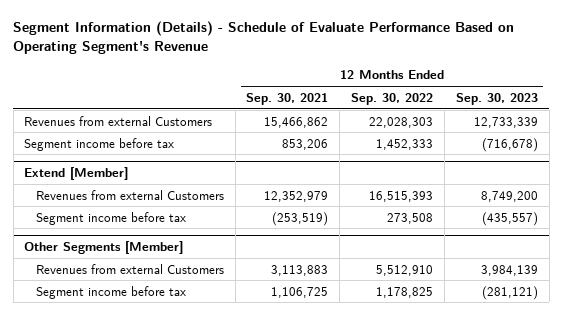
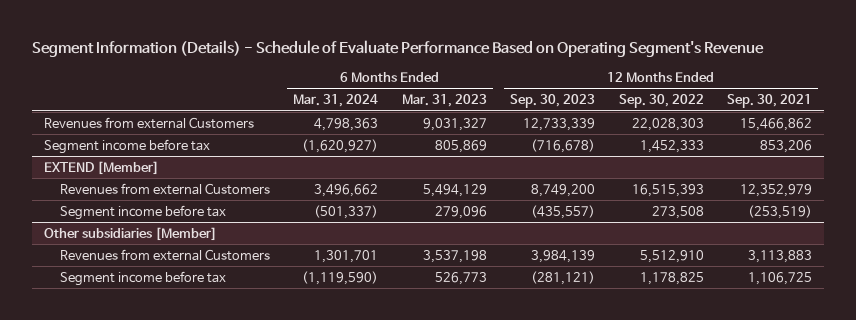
- | 12 Months Ended Sep. 30, 2021 | 12 Months Ended Sep. 30, 2022 | 12 Months Ended Sep. 30, 2023
+ | 6 Months Ended Mar. 31, 2024 | 6 Months Ended Mar. 31, 2023 | 12 Months Ended Sep. 30, 2023 | 12 Months Ended Sep. 30, 2022 | 12 Months Ended Sep. 30, 2021
- Extend [Member]
+ EXTEND [Member]
- Other Segments [Member]
+ Other subsidiaries [Member]

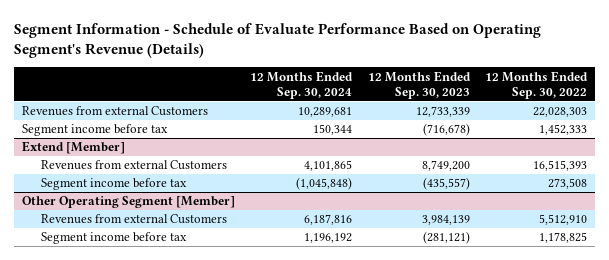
- Segment Information (Details) - Schedule of Evaluate Performance Based on Operating Segment's Revenue
+ Segment Information - Schedule of Evaluate Performance Based on Operating Segment's Revenue (Details)
- | 6 Months Ended Mar. 31, 2024 | 6 Months Ended Mar. 31, 2023 | 12 Months Ended Sep. 30, 2023 | 12 Months Ended Sep. 30, 2022 | 12 Months Ended Sep. 30, 2021
+ | 12 Months Ended Sep. 30, 2024 | 12 Months Ended Sep. 30, 2023 | 12 Months Ended Sep. 30, 2022
- EXTEND [Member]
+ Extend [Member]
- Other subsidiaries [Member]
+ Other Operating Segment [Member]

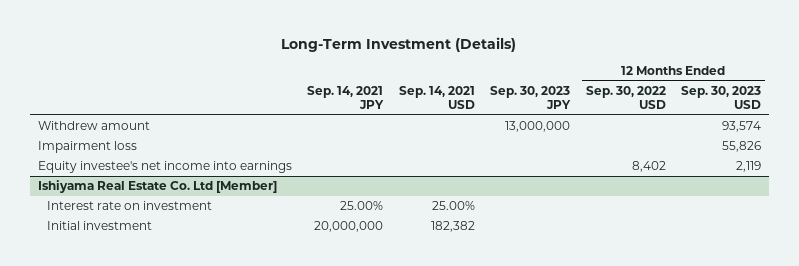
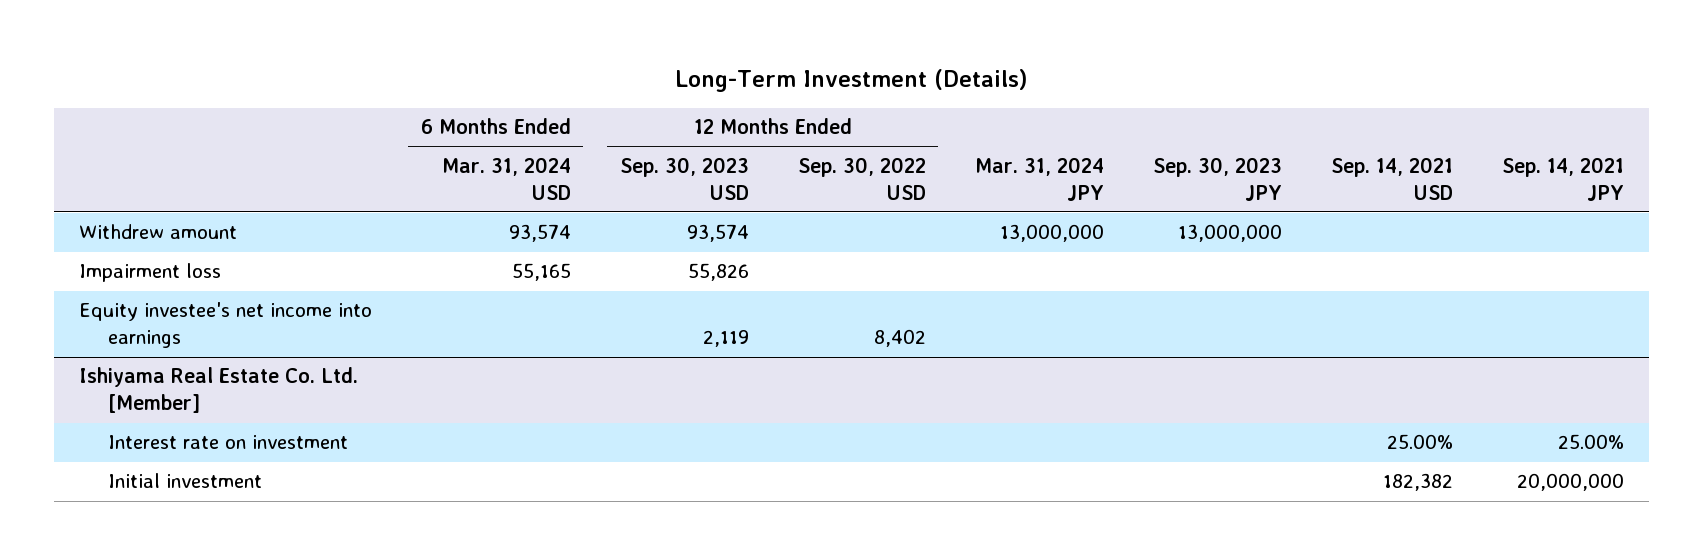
- | Sep. 14, 2021 JPY | Sep. 14, 2021 USD | Sep. 30, 2023 JPY | 12 Months Ended Sep. 30, 2022 USD | 12 Months Ended Sep. 30, 2023 USD
+ | 6 Months Ended Mar. 31, 2024 USD | 12 Months Ended Sep. 30, 2023 USD | 12 Months Ended Sep. 30, 2022 USD | Mar. 31, 2024 JPY | Sep. 30, 2023 JPY | Sep. 14, 2021 USD | Sep. 14, 2021 JPY
- Ishiyama Real Estate Co. Ltd [Member]
+ Ishiyama Real Estate Co. Ltd. [Member]

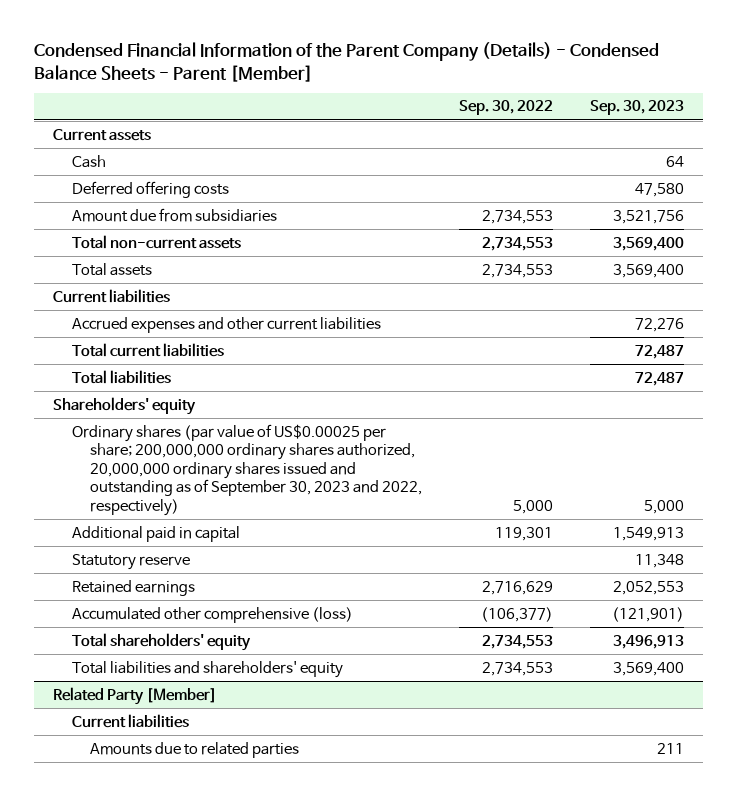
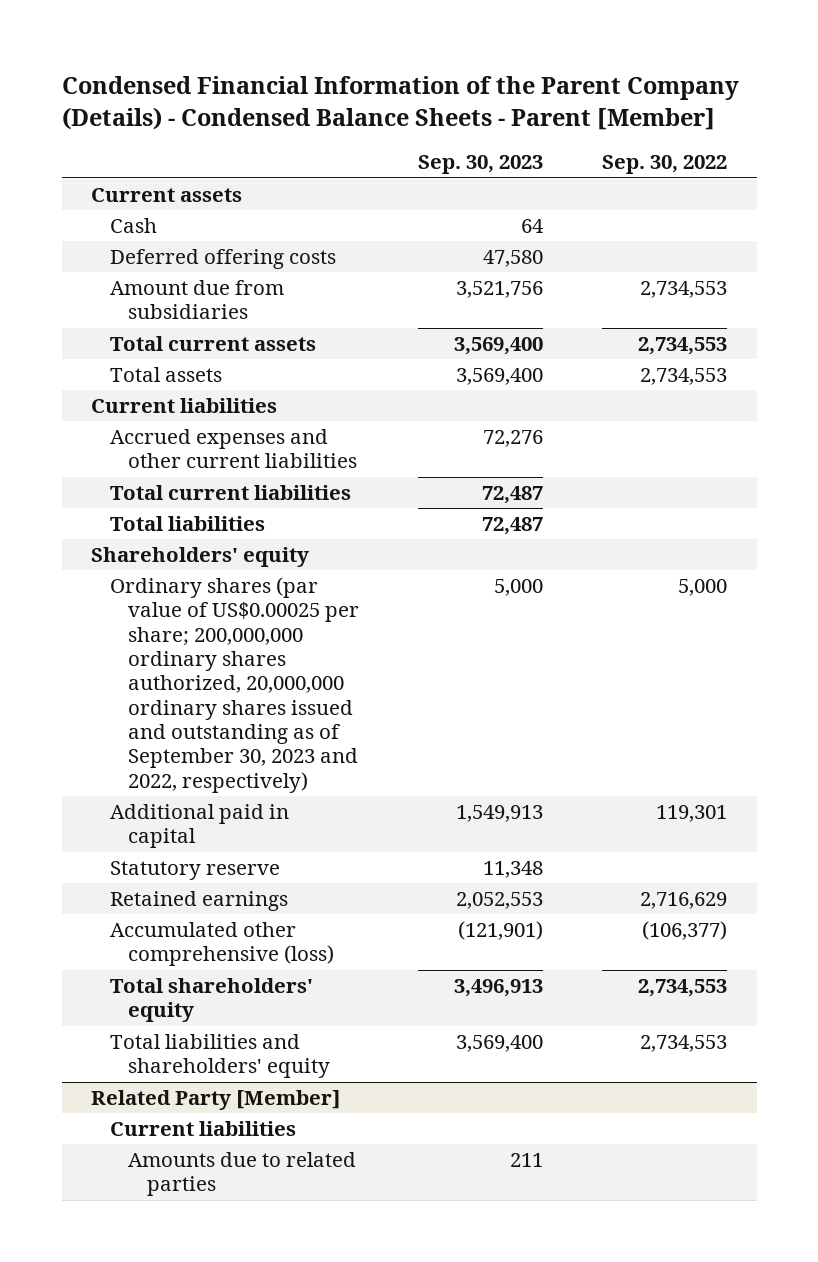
- | Sep. 30, 2022 | Sep. 30, 2023
+ | Sep. 30, 2023 | Sep. 30, 2022
- Total non-current assets | 2,734,553 | 3,569,400
+ Total current assets | 3,569,400 | 2,734,553

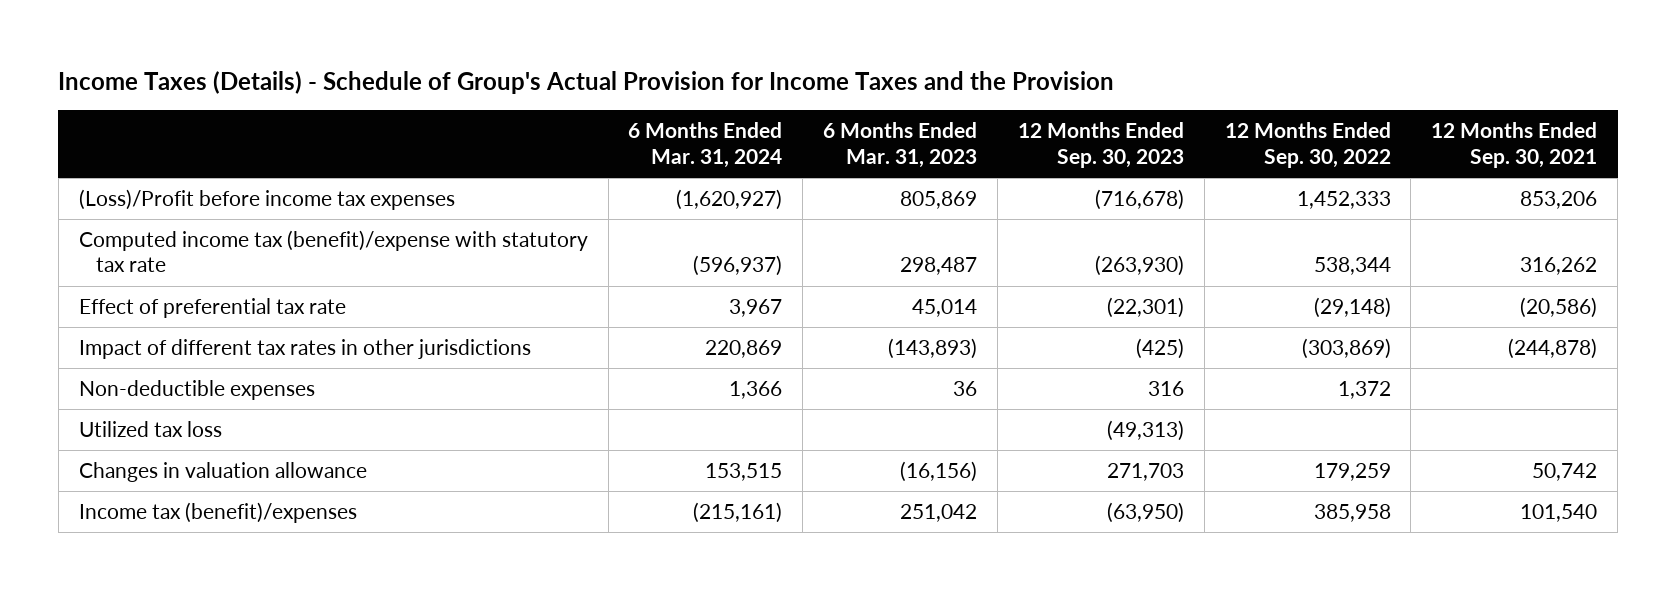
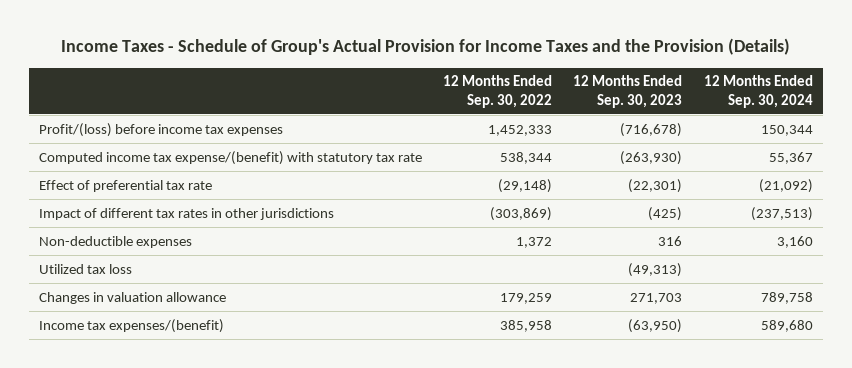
- Income Taxes (Details) - Schedule of Group's Actual Provision for Income Taxes and the Provision
+ Income Taxes - Schedule of Group's Actual Provision for Income Taxes and the Provision (Details)
- | 6 Months Ended Mar. 31, 2024 | 6 Months Ended Mar. 31, 2023 | 12 Months Ended Sep. 30, 2023 | 12 Months Ended Sep. 30, 2022 | 12 Months Ended Sep. 30, 2021
+ | 12 Months Ended Sep. 30, 2022 | 12 Months Ended Sep. 30, 2023 | 12 Months Ended Sep. 30, 2024
- (Loss)/Profit before income tax expenses | (1,620,927) | 805,869 | (716,678) | 1,452,333 | 853,206
- Computed income tax (benefit)/expense with statutory tax rate | (596,937) | 298,487 | (263,930) | 538,344 | 316,262
+ Profit/(loss) before income tax expenses | 1,452,333 | (716,678) | 150,344
+ Computed income tax expense/(benefit) with statutory tax rate | 538,344 | (263,930) | 55,367
- Income tax (benefit)/expenses | (215,161) | 251,042 | (63,950) | 385,958 | 101,540
+ Income tax expenses/(benefit) | 385,958 | (63,950) | 589,680

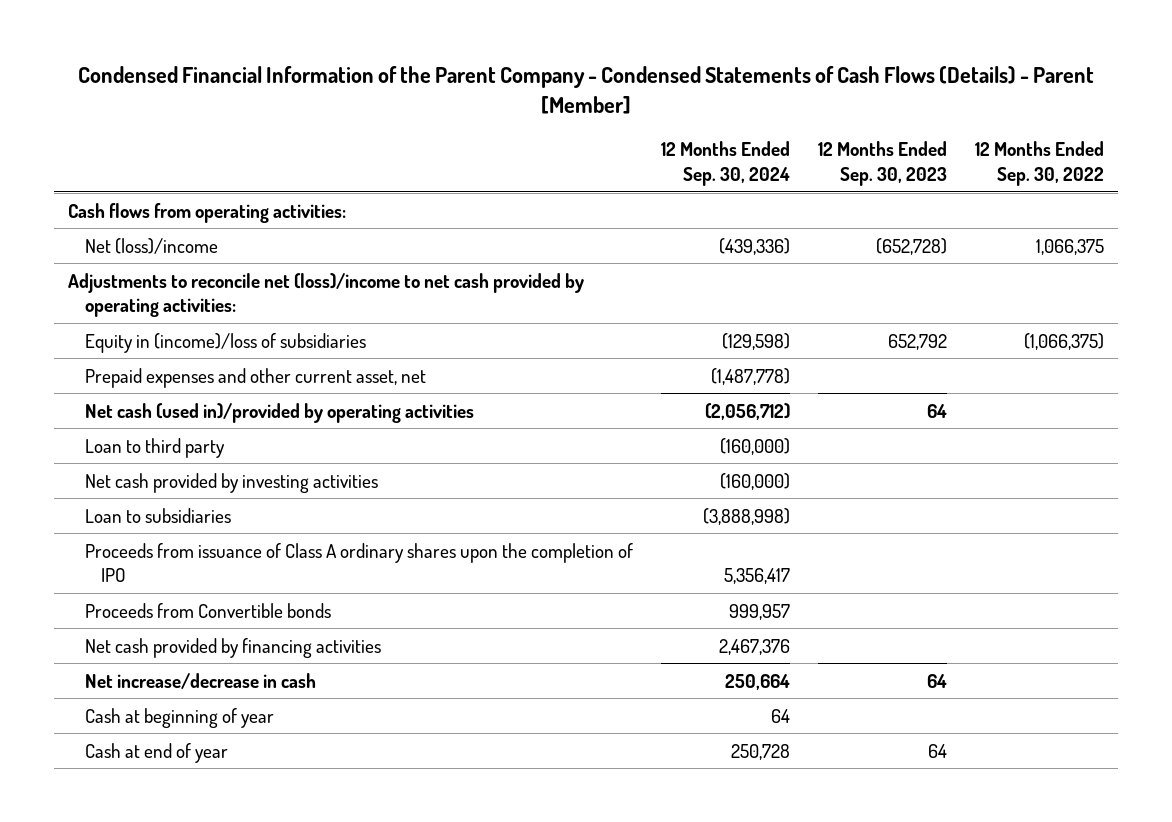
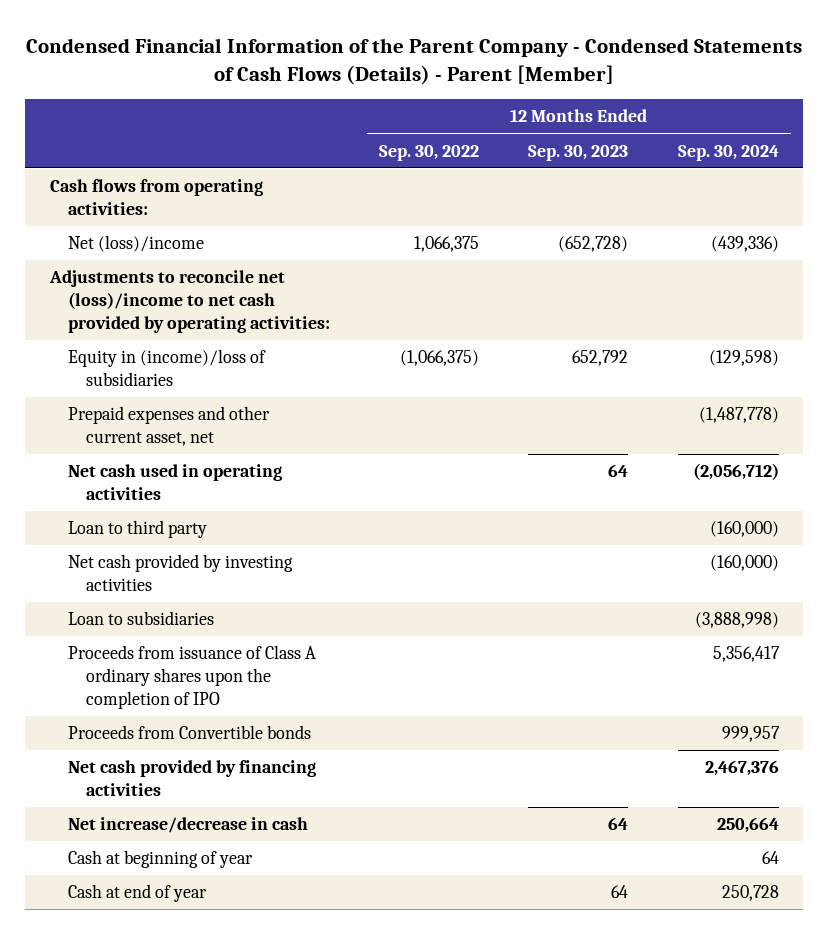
- | 12 Months Ended Sep. 30, 2024 | 12 Months Ended Sep. 30, 2023 | 12 Months Ended Sep. 30, 2022
+ | 12 Months Ended Sep. 30, 2022 | 12 Months Ended Sep. 30, 2023 | 12 Months Ended Sep. 30, 2024
- Net cash (used in)/provided by operating activities | (2,056,712) | 64 |
+ Net cash used in operating activities | | 64 | (2,056,712)

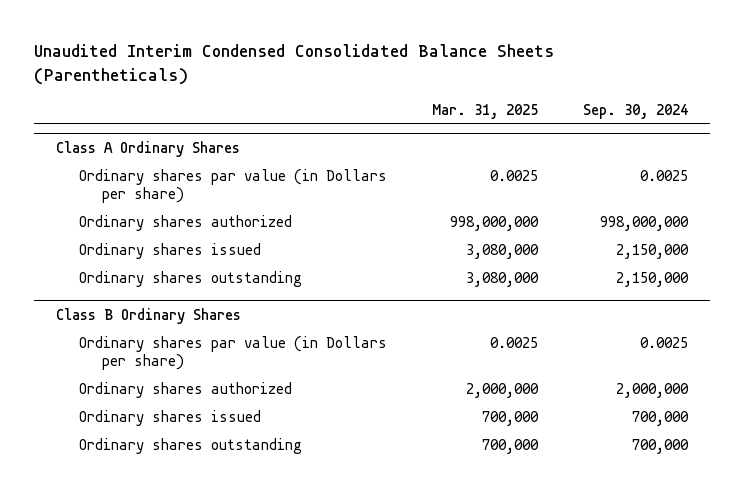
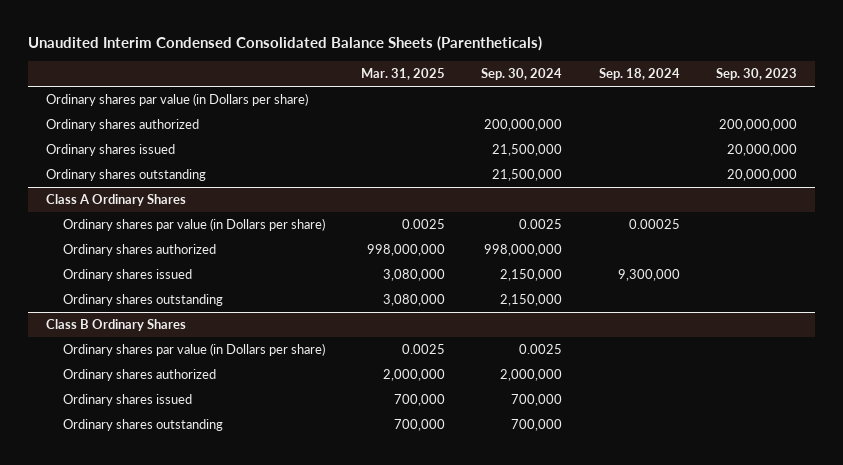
- | Mar. 31, 2025 | Sep. 30, 2024
+ | Mar. 31, 2025 | Sep. 30, 2024 | Sep. 18, 2024 | Sep. 30, 2023
+ Ordinary shares par value (in Dollars per share)
+ Ordinary shares authorized | | 200,000,000 | | 200,000,000
+ Ordinary shares issued | | 21,500,000 | | 20,000,000
+ Ordinary shares outstanding | | 21,500,000 | | 20,000,000

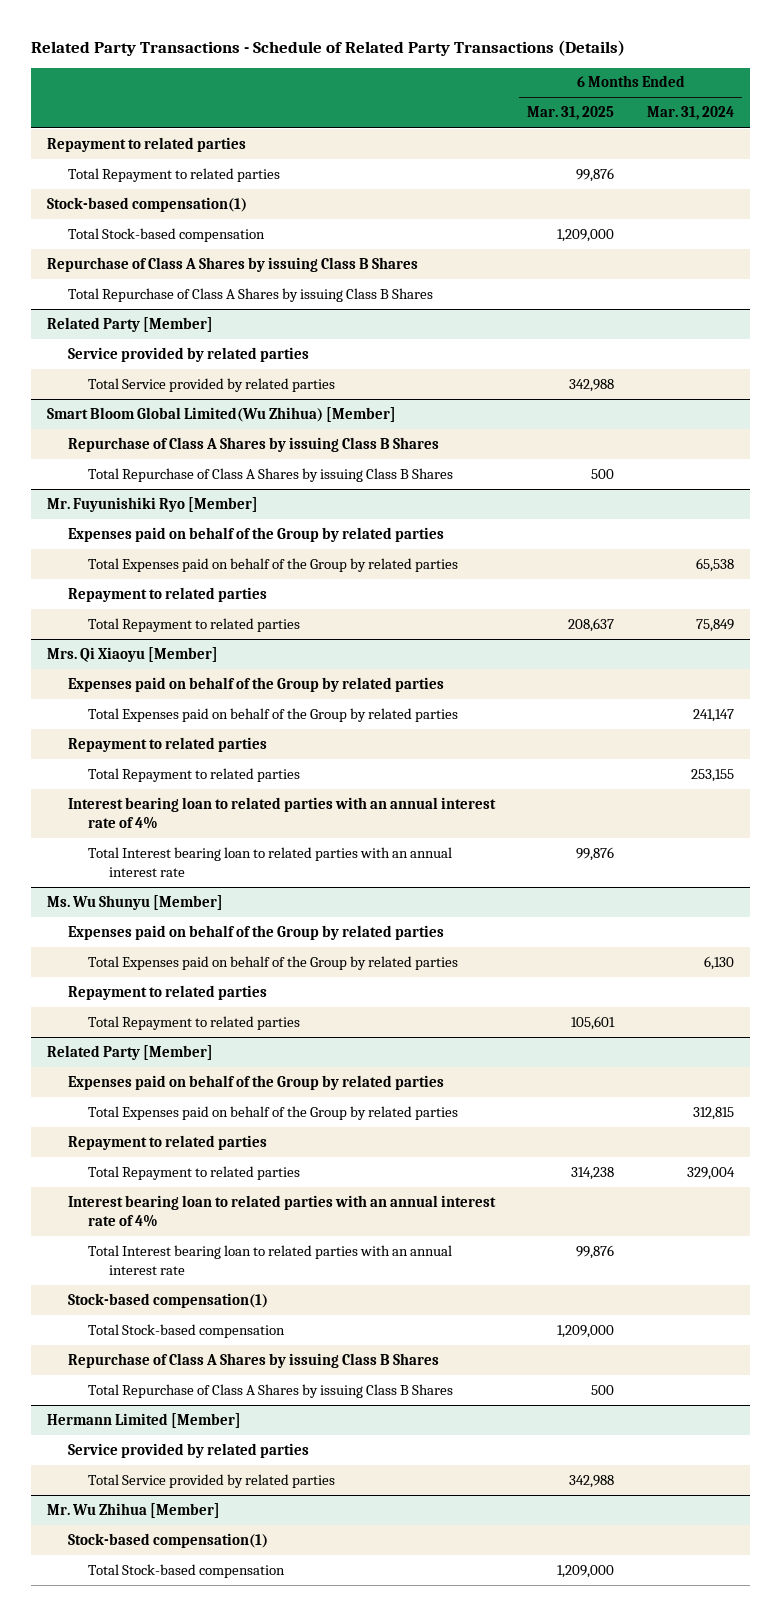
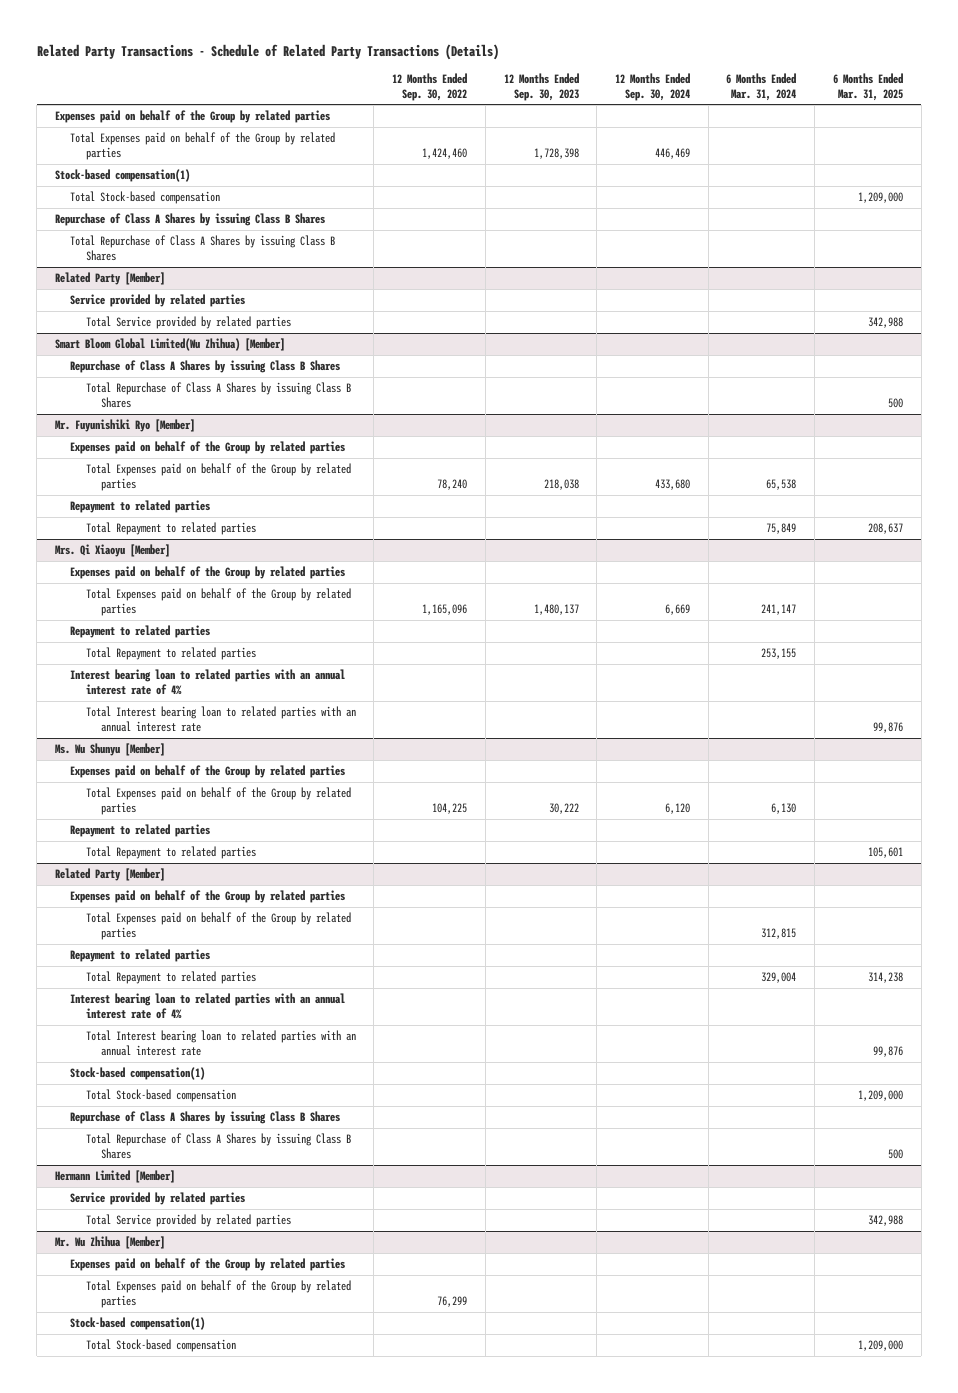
- | 6 Months Ended Mar. 31, 2025 | 6 Months Ended Mar. 31, 2024
+ | 12 Months Ended Sep. 30, 2022 | 12 Months Ended Sep. 30, 2023 | 12 Months Ended Sep. 30, 2024 | 6 Months Ended Mar. 31, 2024 | 6 Months Ended Mar. 31, 2025
- Repayment to related parties
- Total Repayment to related parties | 99,876 |
+ Expenses paid on behalf of the Group by related parties
+ Total Expenses paid on behalf of the Group by related parties | 1,424,460 | 1,728,398 | 446,469 | |
@ Mr. Wu Zhihua [Member]
+ Expenses paid on behalf of the Group by related parties
+ Total Expenses paid on behalf of the Group by related parties | 76,299 | | | |

